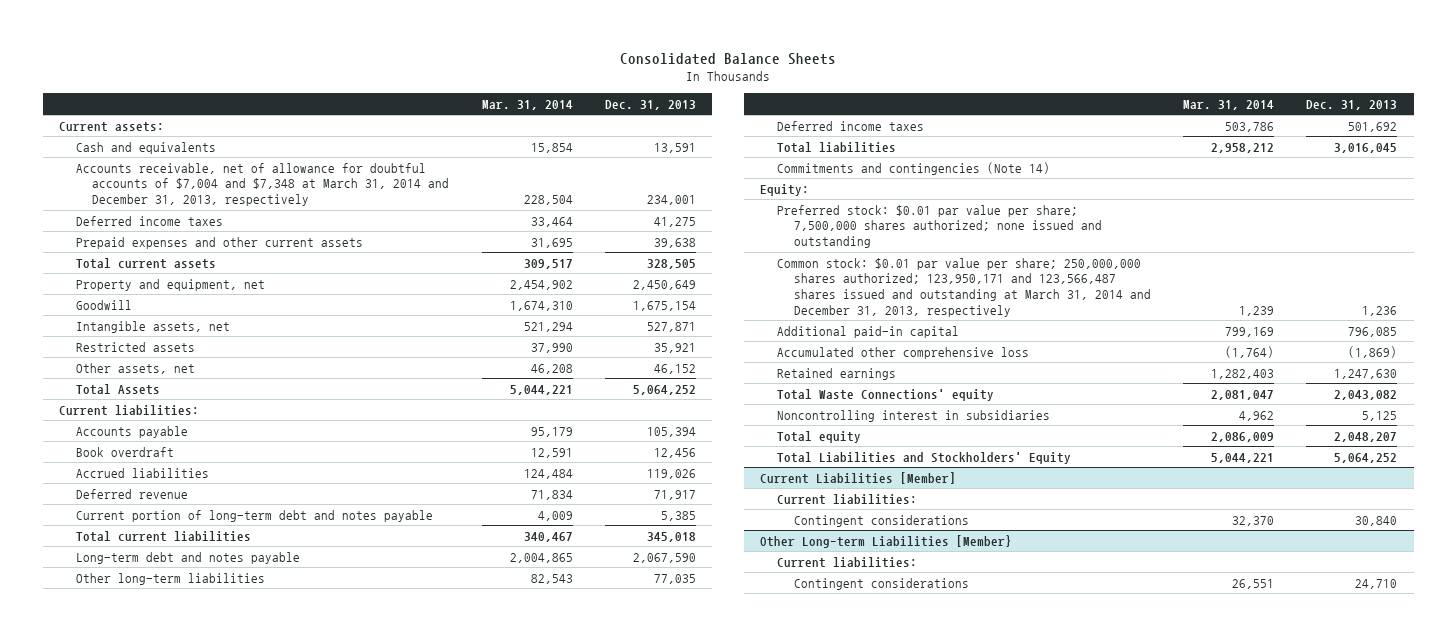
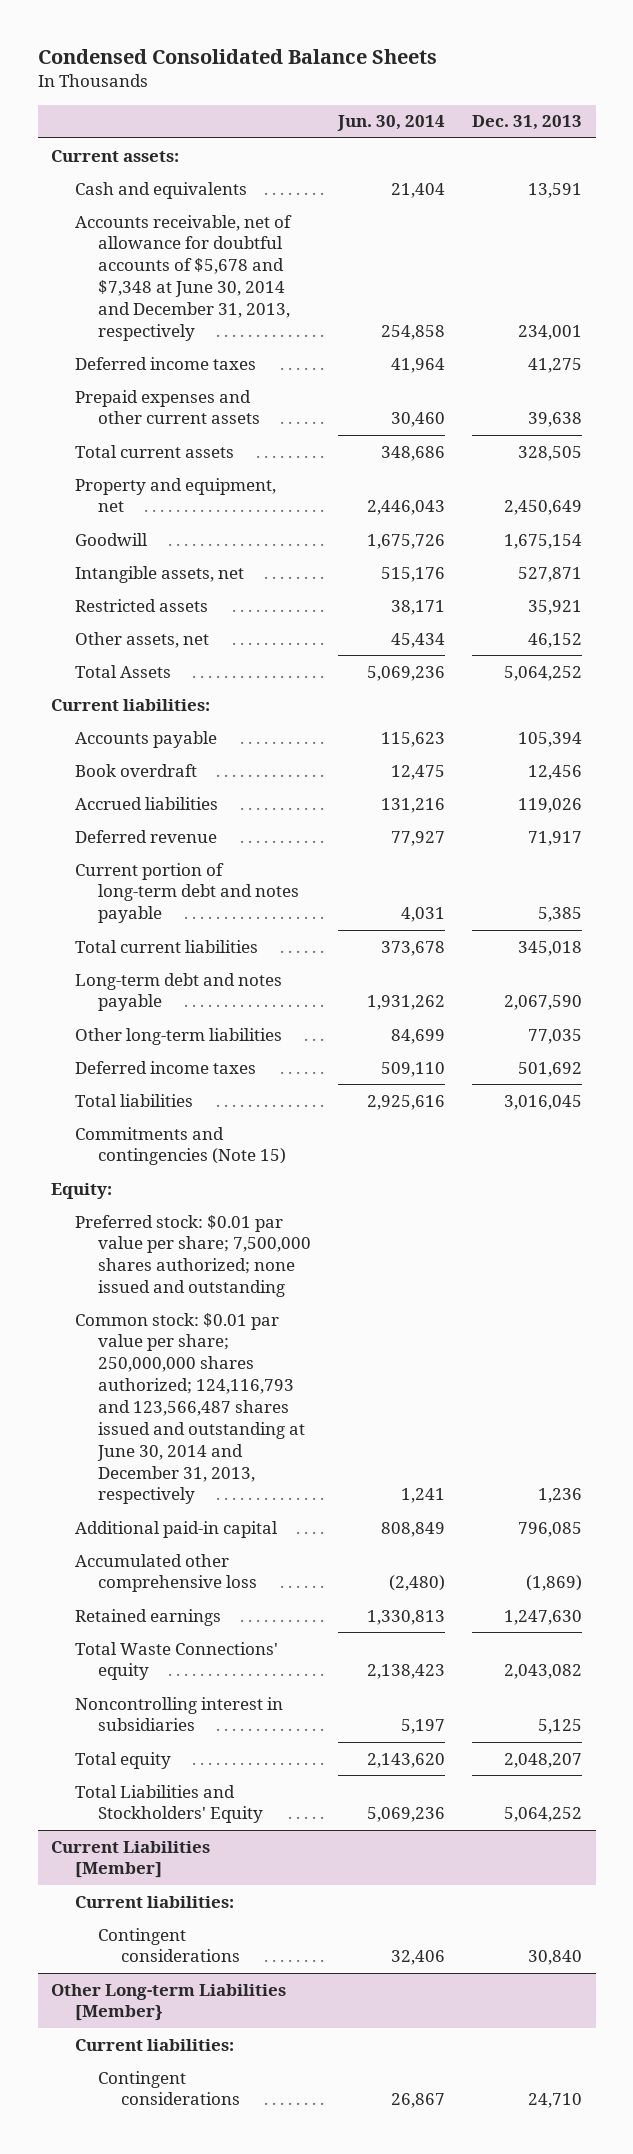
- Consolidated Balance Sheets
+ Condensed Consolidated Balance Sheets
- | Mar. 31, 2014 | Dec. 31, 2013
+ | Jun. 30, 2014 | Dec. 31, 2013
- Accounts receivable, net of allowance for doubtful accounts of $7,004 and $7,348 at March 31, 2014 and December 31, 2013, respectively | 228,504 | 234,001
+ Accounts receivable, net of allowance for doubtful accounts of $5,678 and $7,348 at June 30, 2014 and December 31, 2013, respectively | 254,858 | 234,001
- Commitments and contingencies (Note 14)
+ Commitments and contingencies (Note 15)
- Common stock: $0.01 par value per share; 250,000,000 shares authorized; 123,950,171 and 123,566,487 shares issued and outstanding at March 31, 2014 and December 31, 2013, respectively | 1,239 | 1,236
+ Common stock: $0.01 par value per share; 250,000,000 shares authorized; 124,116,793 and 123,566,487 shares issued and outstanding at June 30, 2014 and December 31, 2013, respectively | 1,241 | 1,236

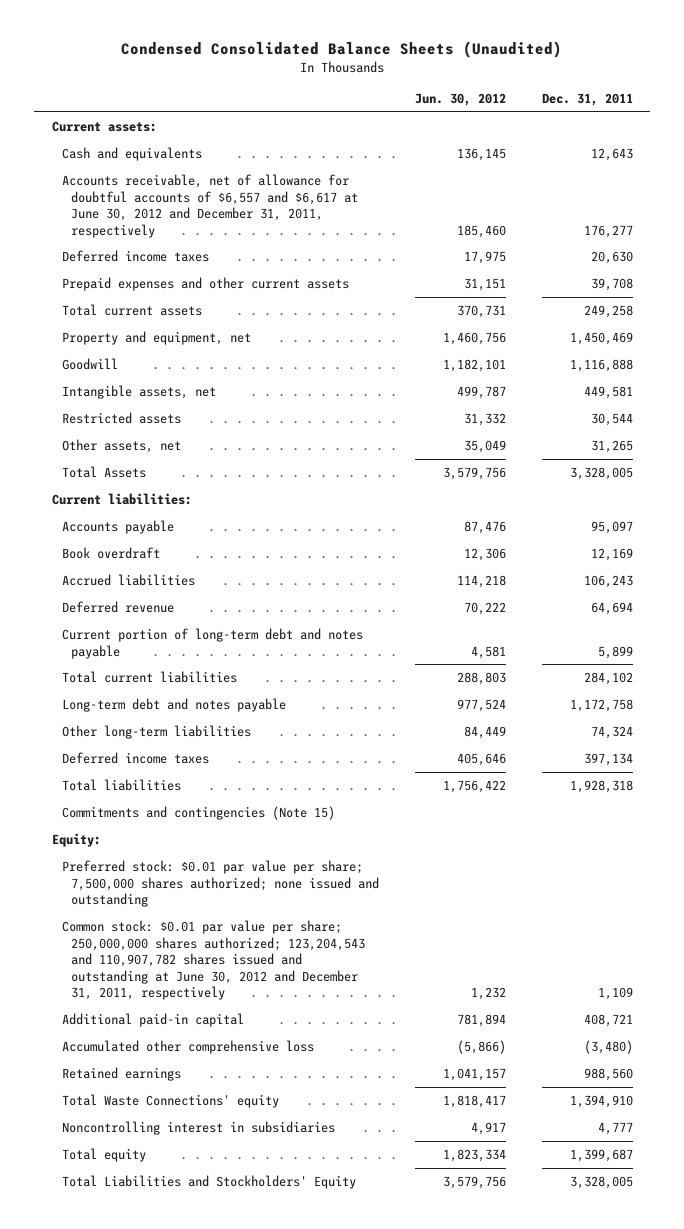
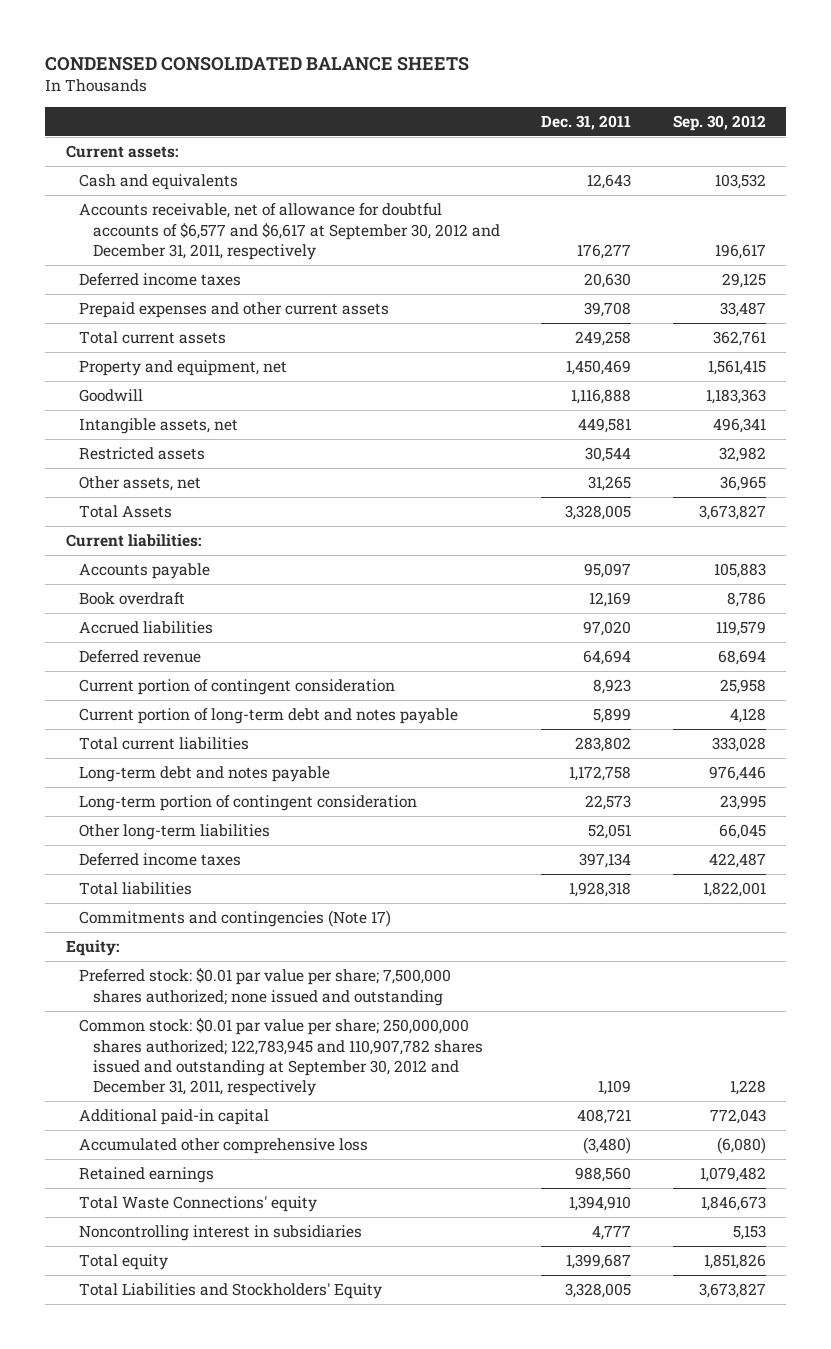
- Condensed Consolidated Balance Sheets (Unaudited)
+ CONDENSED CONSOLIDATED BALANCE SHEETS
- | Jun. 30, 2012 | Dec. 31, 2011
+ | Dec. 31, 2011 | Sep. 30, 2012
- Accounts receivable, net of allowance for doubtful accounts of $6,557 and $6,617 at June 30, 2012 and December 31, 2011, respectively | 185,460 | 176,277
+ Accounts receivable, net of allowance for doubtful accounts of $6,577 and $6,617 at September 30, 2012 and December 31, 2011, respectively | 176,277 | 196,617
- Accrued liabilities | 114,218 | 106,243
+ Accrued liabilities | 97,020 | 119,579
+ Current portion of contingent consideration | 8,923 | 25,958
- Total current liabilities | 288,803 | 284,102
+ Total current liabilities | 283,802 | 333,028
- Other long-term liabilities | 84,449 | 74,324
+ Long-term portion of contingent consideration | 22,573 | 23,995
+ Other long-term liabilities | 52,051 | 66,045
- Commitments and contingencies (Note 15)
+ Commitments and contingencies (Note 17)
- Common stock: $0.01 par value per share; 250,000,000 shares authorized; 123,204,543 and 110,907,782 shares issued and outstanding at June 30, 2012 and December 31, 2011, respectively | 1,232 | 1,109
+ Common stock: $0.01 par value per share; 250,000,000 shares authorized; 122,783,945 and 110,907,782 shares issued and outstanding at September 30, 2012 and December 31, 2011, respectively | 1,109 | 1,228

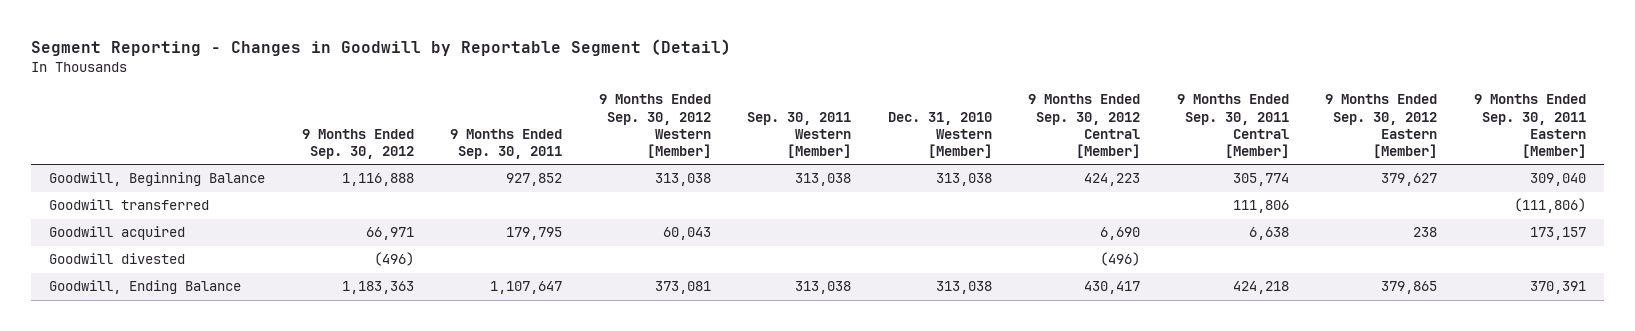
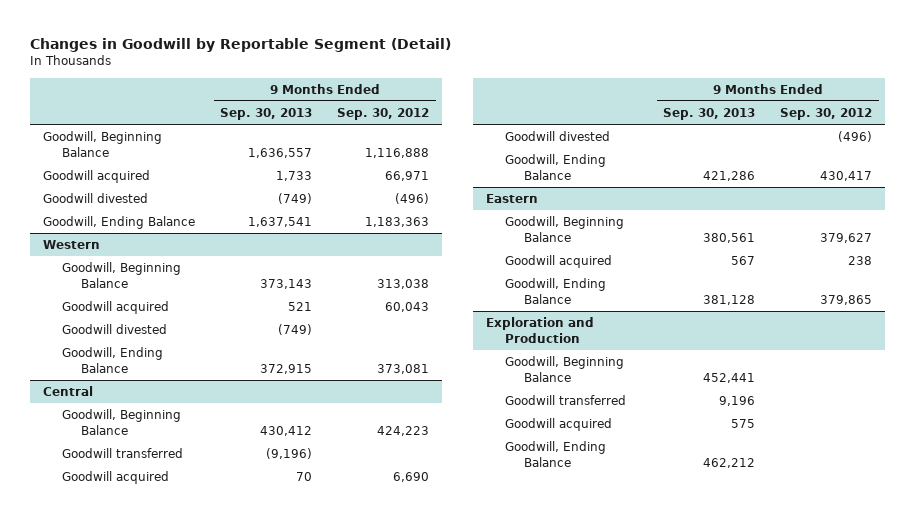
- Segment Reporting - Changes in Goodwill by Reportable Segment (Detail)
+ Changes in Goodwill by Reportable Segment (Detail)
- | 9 Months Ended Sep. 30, 2012 | 9 Months Ended Sep. 30, 2011 | 9 Months Ended Sep. 30, 2012 Western [Member] | Sep. 30, 2011 Western [Member] | Dec. 31, 2010 Western [Member] | 9 Months Ended Sep. 30, 2012 Central [Member] | 9 Months Ended Sep. 30, 2011 Central [Member] | 9 Months Ended Sep. 30, 2012 Eastern [Member] | 9 Months Ended Sep. 30, 2011 Eastern [Member]
+ | 9 Months Ended Sep. 30, 2013 | 9 Months Ended Sep. 30, 2012
- Goodwill transferred | | | | | | | 111,806 | | (111,806)
+ Western
+ Goodwill, Beginning Balance | 373,143 | 313,038
+ Goodwill acquired | 521 | 60,043
+ Goodwill divested | (749) |
+ Goodwill, Ending Balance | 372,915 | 373,081
+ Central
+ Goodwill, Beginning Balance | 430,412 | 424,223
+ Goodwill transferred | (9,196) |
+ Goodwill acquired | 70 | 6,690
+ Goodwill divested | | (496)
+ Goodwill, Ending Balance | 421,286 | 430,417
+ Eastern
+ Goodwill, Beginning Balance | 380,561 | 379,627
+ Goodwill acquired | 567 | 238
+ Goodwill, Ending Balance | 381,128 | 379,865
+ Exploration and Production
+ Goodwill, Beginning Balance | 452,441 |
+ Goodwill transferred | 9,196 |
+ Goodwill acquired | 575 |
+ Goodwill, Ending Balance | 462,212 |

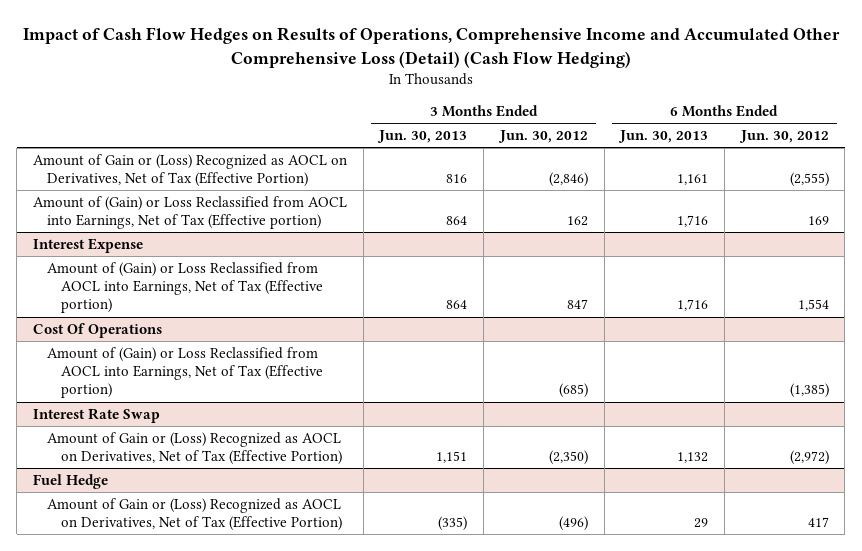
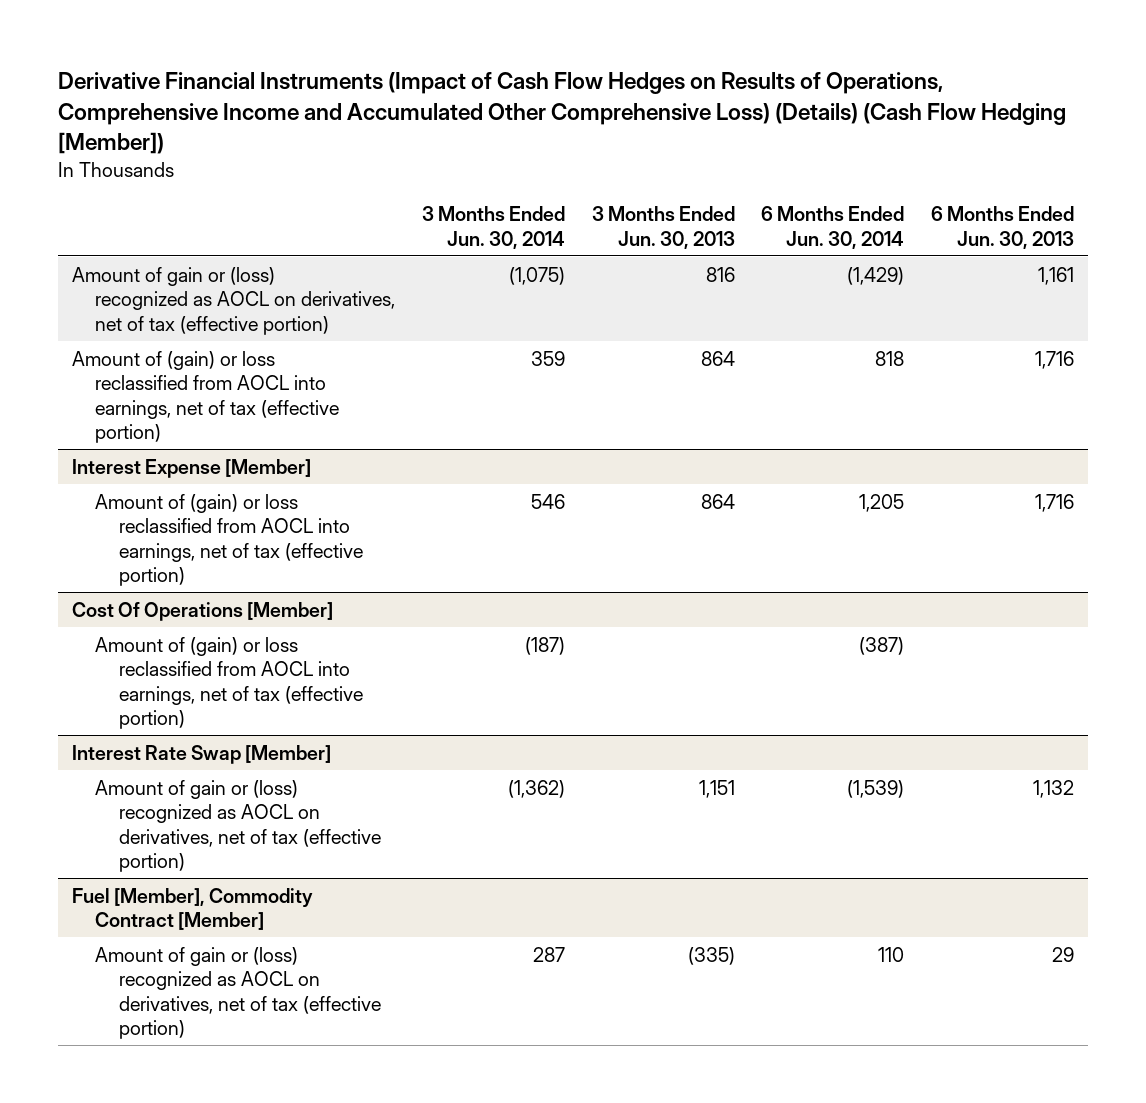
- Impact of Cash Flow Hedges on Results of Operations, Comprehensive Income and Accumulated Other Comprehensive Loss (Detail) (Cash Flow Hedging)
+ Derivative Financial Instruments (Impact of Cash Flow Hedges on Results of Operations, Comprehensive Income and Accumulated Other Comprehensive Loss) (Details) (Cash Flow Hedging [Member])
- | 3 Months Ended Jun. 30, 2013 | 3 Months Ended Jun. 30, 2012 | 6 Months Ended Jun. 30, 2013 | 6 Months Ended Jun. 30, 2012
+ | 3 Months Ended Jun. 30, 2014 | 3 Months Ended Jun. 30, 2013 | 6 Months Ended Jun. 30, 2014 | 6 Months Ended Jun. 30, 2013
- Amount of Gain or (Loss) Recognized as AOCL on Derivatives, Net of Tax (Effective Portion) | 816 | (2,846) | 1,161 | (2,555)
- Amount of (Gain) or Loss Reclassified from AOCL into Earnings, Net of Tax (Effective portion) | 864 | 162 | 1,716 | 169
- Interest Expense
- Amount of (Gain) or Loss Reclassified from AOCL into Earnings, Net of Tax (Effective portion) | 864 | 847 | 1,716 | 1,554
- Cost Of Operations
- Amount of (Gain) or Loss Reclassified from AOCL into Earnings, Net of Tax (Effective portion) | | (685) | | (1,385)
- Interest Rate Swap
- Amount of Gain or (Loss) Recognized as AOCL on Derivatives, Net of Tax (Effective Portion) | 1,151 | (2,350) | 1,132 | (2,972)
- Fuel Hedge
- Amount of Gain or (Loss) Recognized as AOCL on Derivatives, Net of Tax (Effective Portion) | (335) | (496) | 29 | 417
+ Amount of gain or (loss) recognized as AOCL on derivatives, net of tax (effective portion) | (1,075) | 816 | (1,429) | 1,161
+ Amount of (gain) or loss reclassified from AOCL into earnings, net of tax (effective portion) | 359 | 864 | 818 | 1,716
+ Interest Expense [Member]
+ Amount of (gain) or loss reclassified from AOCL into earnings, net of tax (effective portion) | 546 | 864 | 1,205 | 1,716
+ Cost Of Operations [Member]
+ Amount of (gain) or loss reclassified from AOCL into earnings, net of tax (effective portion) | (187) | | (387) |
+ Interest Rate Swap [Member]
+ Amount of gain or (loss) recognized as AOCL on derivatives, net of tax (effective portion) | (1,362) | 1,151 | (1,539) | 1,132
+ Fuel [Member], Commodity Contract [Member]
+ Amount of gain or (loss) recognized as AOCL on derivatives, net of tax (effective portion) | 287 | (335) | 110 | 29

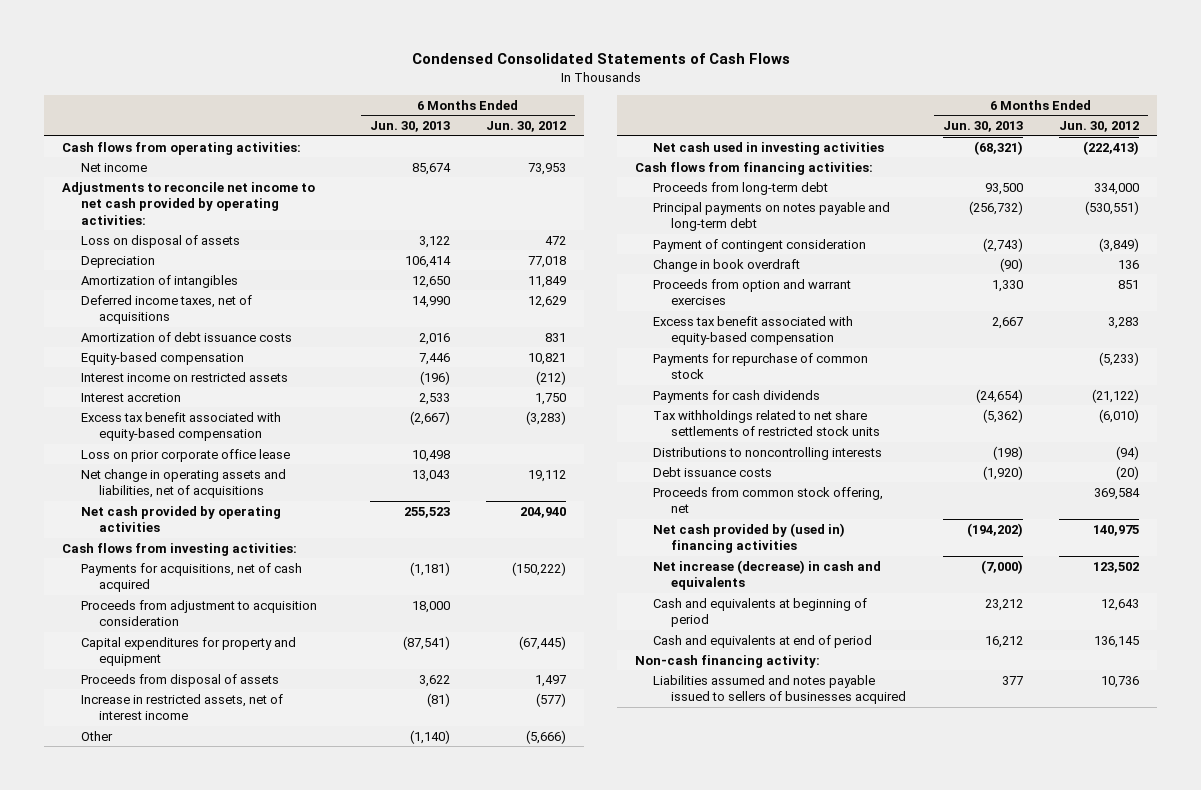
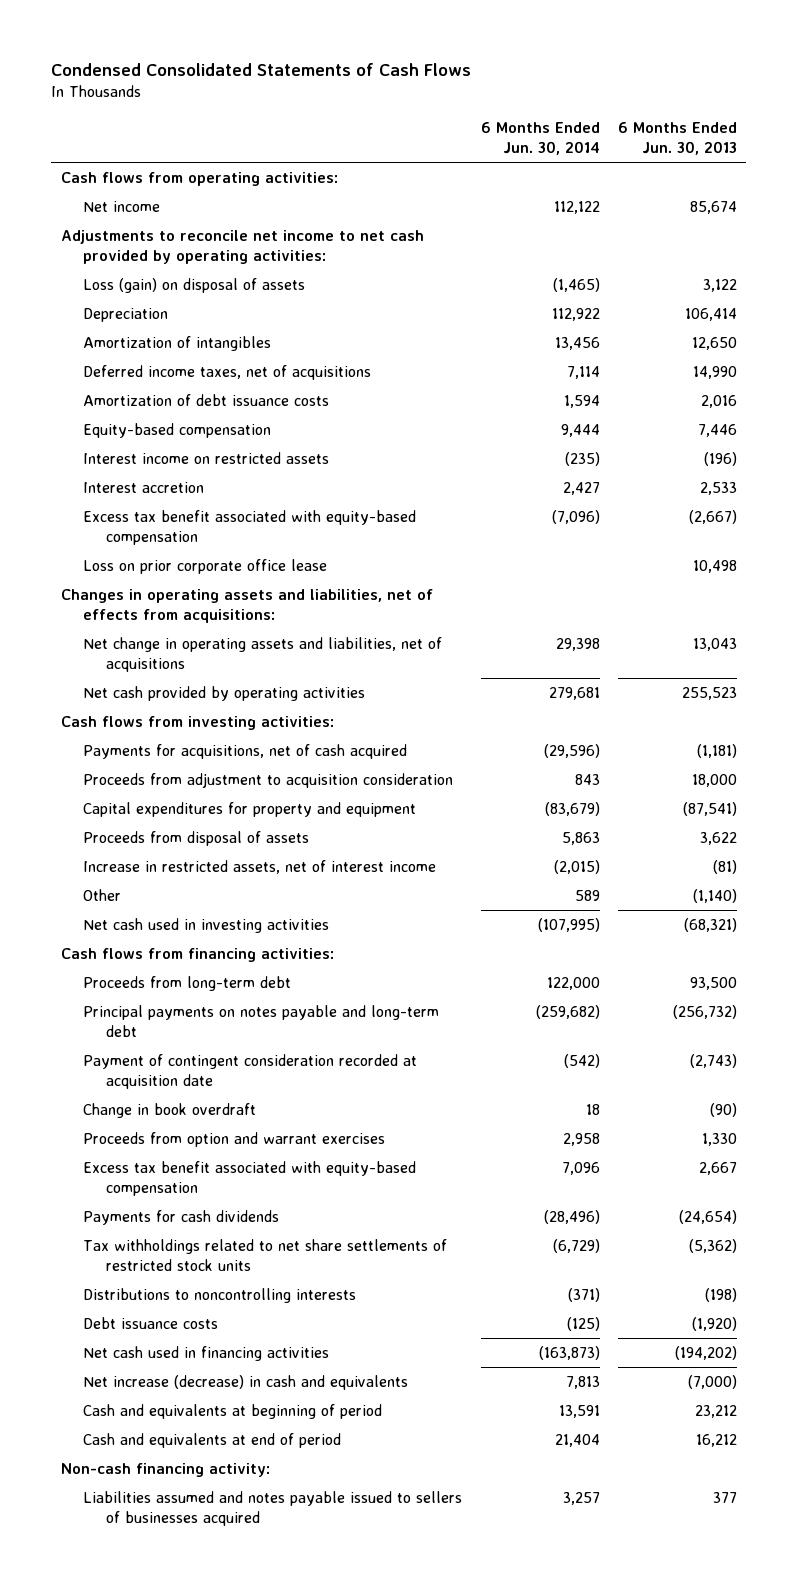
- | 6 Months Ended Jun. 30, 2013 | 6 Months Ended Jun. 30, 2012
+ | 6 Months Ended Jun. 30, 2014 | 6 Months Ended Jun. 30, 2013
- Loss on disposal of assets | 3,122 | 472
+ Loss (gain) on disposal of assets | (1,465) | 3,122
+ Changes in operating assets and liabilities, net of effects from acquisitions:
- Payment of contingent consideration | (2,743) | (3,849)
+ Payment of contingent consideration recorded at acquisition date | (542) | (2,743)
- Payments for repurchase of common stock | | (5,233)
- Proceeds from common stock offering, net | | 369,584
- Net cash provided by (used in) financing activities | (194,202) | 140,975
+ Net cash used in financing activities | (163,873) | (194,202)

